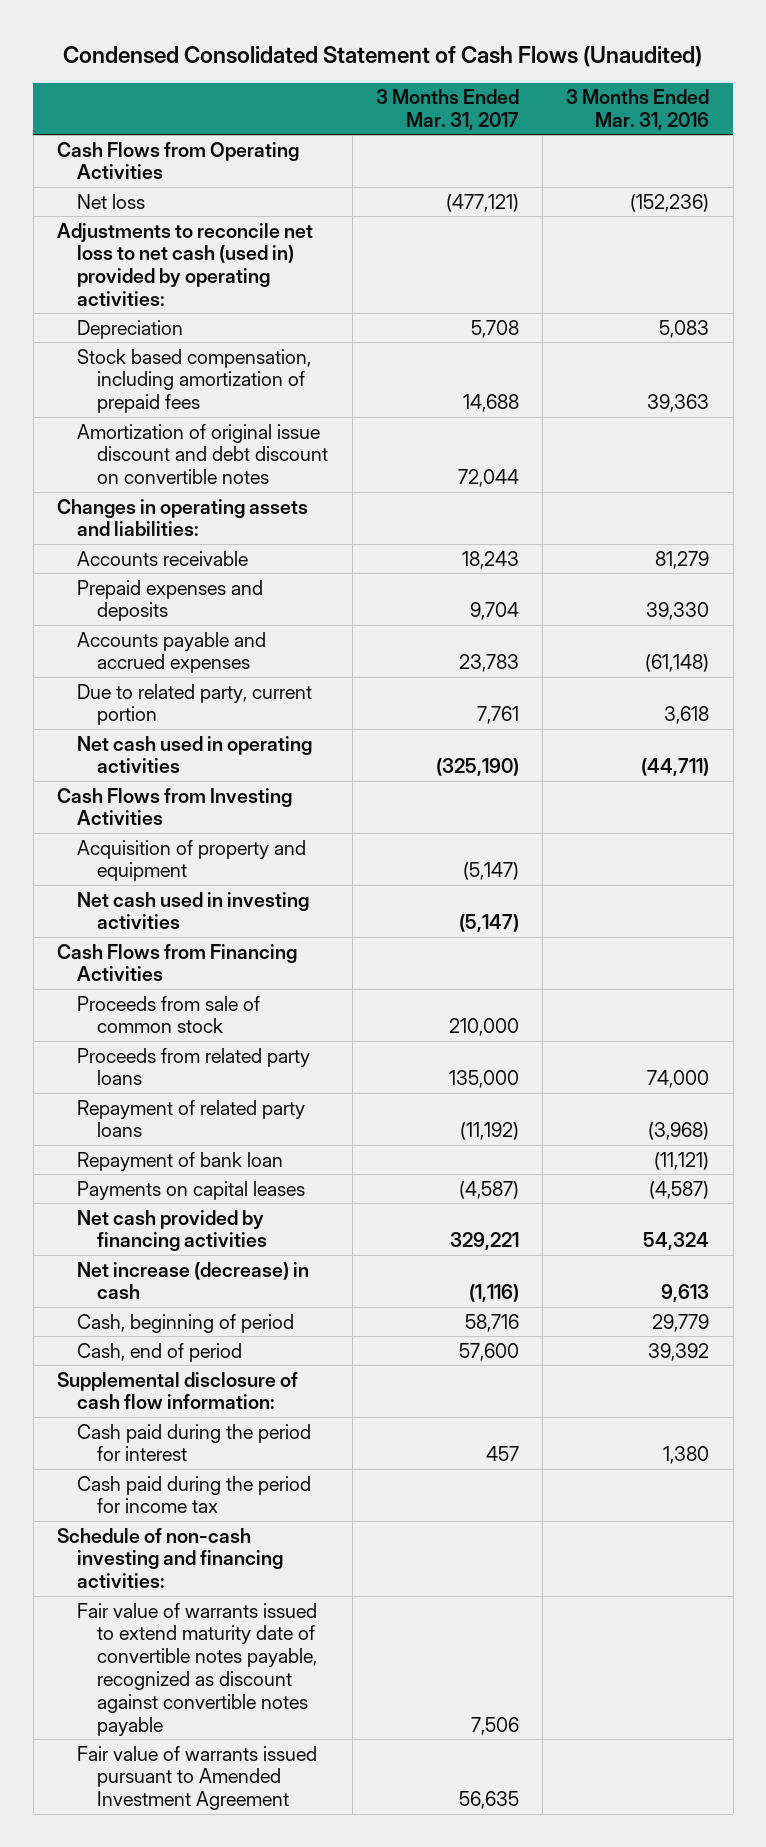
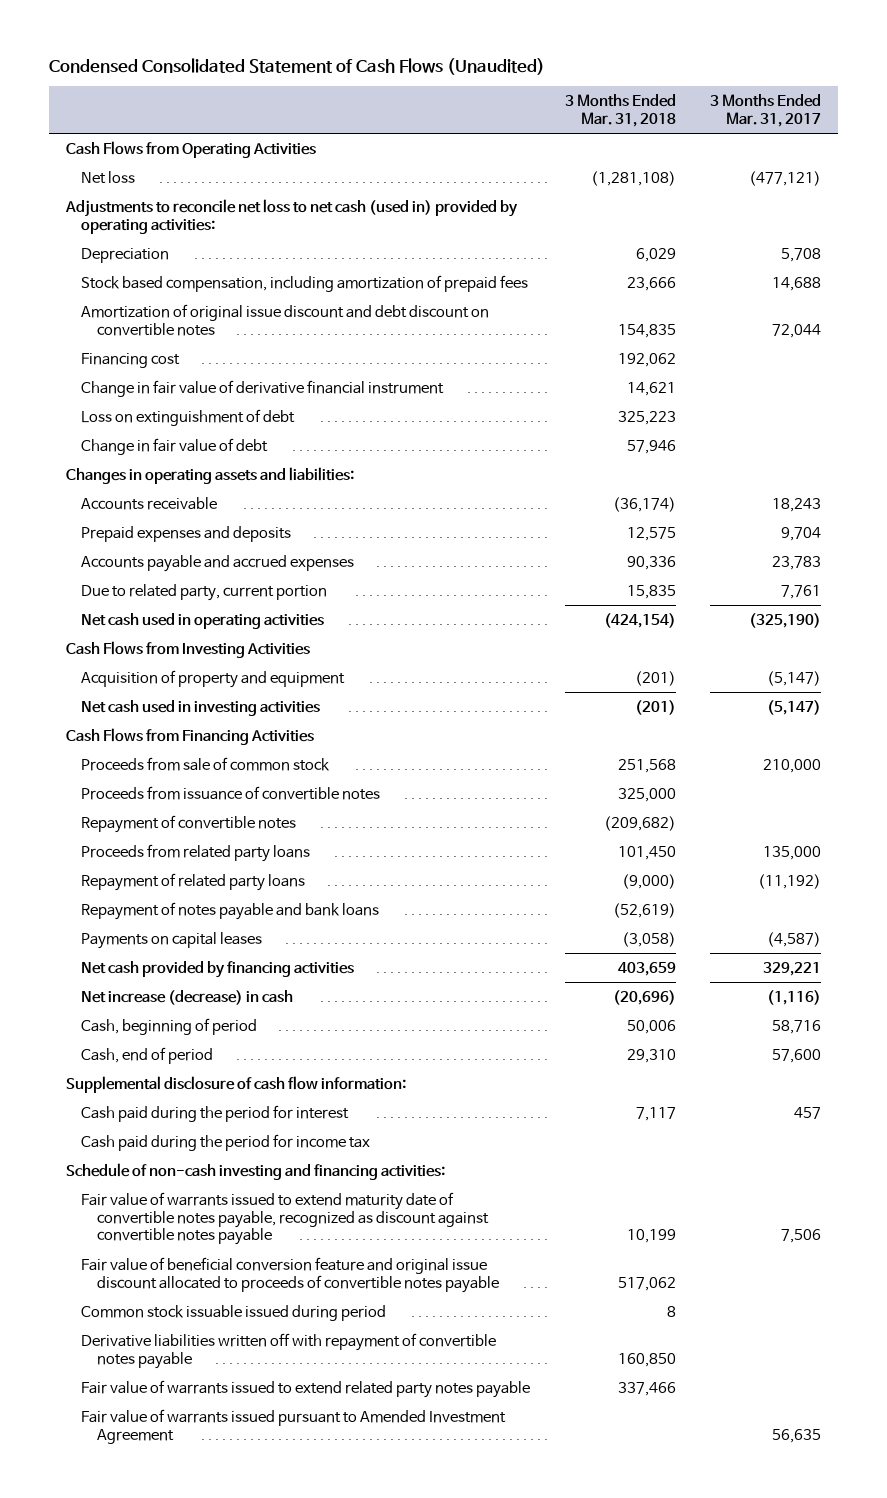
- | 3 Months Ended Mar. 31, 2017 | 3 Months Ended Mar. 31, 2016
+ | 3 Months Ended Mar. 31, 2018 | 3 Months Ended Mar. 31, 2017
+ Financing cost | 192,062 |
+ Change in fair value of derivative financial instrument | 14,621 |
+ Loss on extinguishment of debt | 325,223 |
+ Change in fair value of debt | 57,946 |
+ Proceeds from issuance of convertible notes | 325,000 |
+ Repayment of convertible notes | (209,682) |
- Repayment of bank loan | | (11,121)
+ Repayment of notes payable and bank loans | (52,619) |
+ Fair value of beneficial conversion feature and original issue discount allocated to proceeds of convertible notes payable | 517,062 |
+ Common stock issuable issued during period | 8 |
+ Derivative liabilities written off with repayment of convertible notes payable | 160,850 |
+ Fair value of warrants issued to extend related party notes payable | 337,466 |

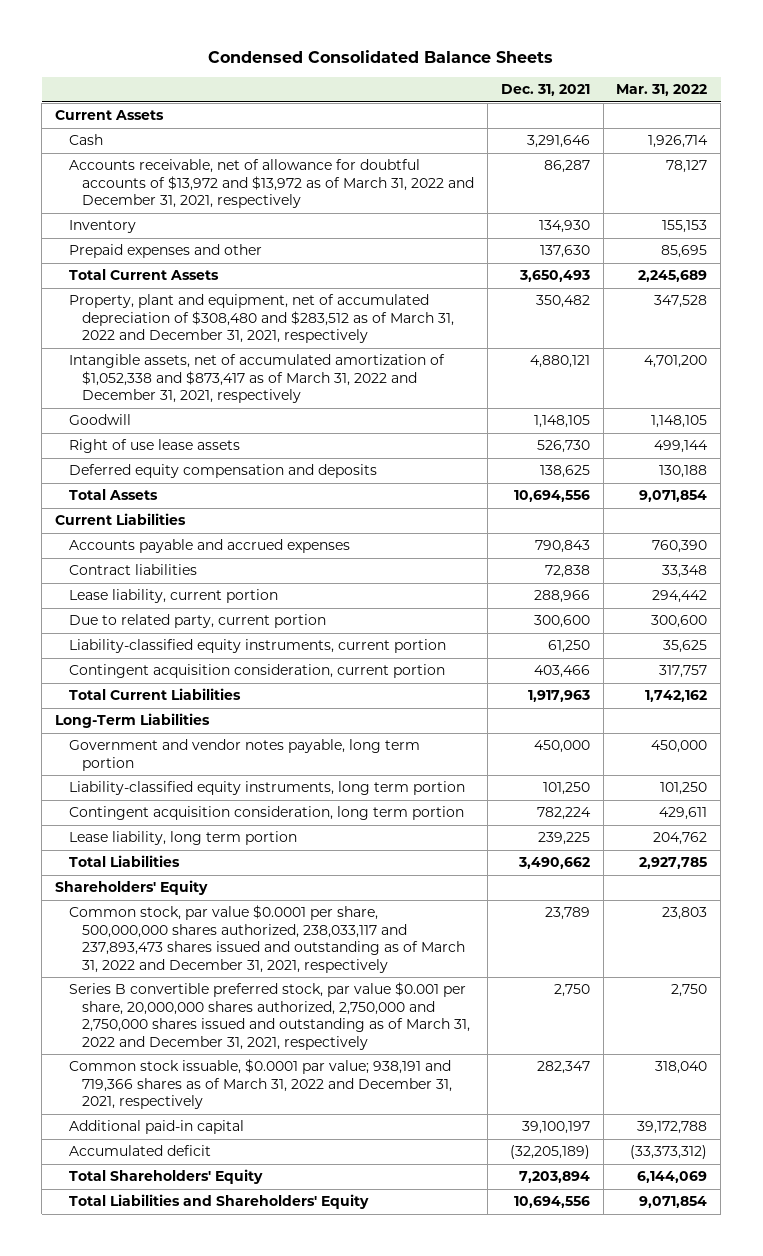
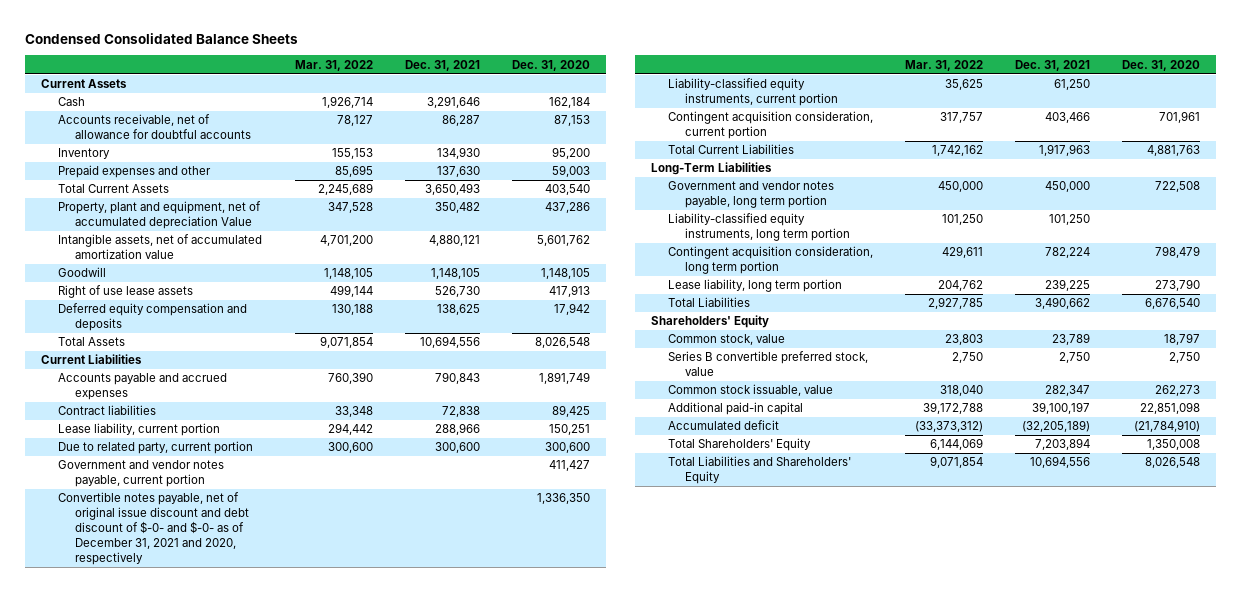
- | Dec. 31, 2021 | Mar. 31, 2022
+ | Mar. 31, 2022 | Dec. 31, 2021 | Dec. 31, 2020
- Accounts receivable, net of allowance for doubtful accounts of $13,972 and $13,972 as of March 31, 2022 and December 31, 2021, respectively | 86,287 | 78,127
+ Accounts receivable, net of allowance for doubtful accounts | 78,127 | 86,287 | 87,153
- Property, plant and equipment, net of accumulated depreciation of $308,480 and $283,512 as of March 31, 2022 and December 31, 2021, respectively | 350,482 | 347,528
- Intangible assets, net of accumulated amortization of $1,052,338 and $873,417 as of March 31, 2022 and December 31, 2021, respectively | 4,880,121 | 4,701,200
+ Property, plant and equipment, net of accumulated depreciation Value | 347,528 | 350,482 | 437,286
+ Intangible assets, net of accumulated amortization value | 4,701,200 | 4,880,121 | 5,601,762
+ Government and vendor notes payable, current portion | | | 411,427
+ Convertible notes payable, net of original issue discount and debt discount of $-0- and $-0- as of December 31, 2021 and 2020, respectively | | | 1,336,350
- Common stock, par value $0.0001 per share, 500,000,000 shares authorized, 238,033,117 and 237,893,473 shares issued and outstanding as of March 31, 2022 and December 31, 2021, respectively | 23,789 | 23,803
- Series B convertible preferred stock, par value $0.001 per share, 20,000,000 shares authorized, 2,750,000 and 2,750,000 shares issued and outstanding as of March 31, 2022 and December 31, 2021, respectively | 2,750 | 2,750
- Common stock issuable, $0.0001 par value; 938,191 and 719,366 shares as of March 31, 2022 and December 31, 2021, respectively | 282,347 | 318,040
+ Common stock, value | 23,803 | 23,789 | 18,797
+ Series B convertible preferred stock, value | 2,750 | 2,750 | 2,750
+ Common stock issuable, value | 318,040 | 282,347 | 262,273

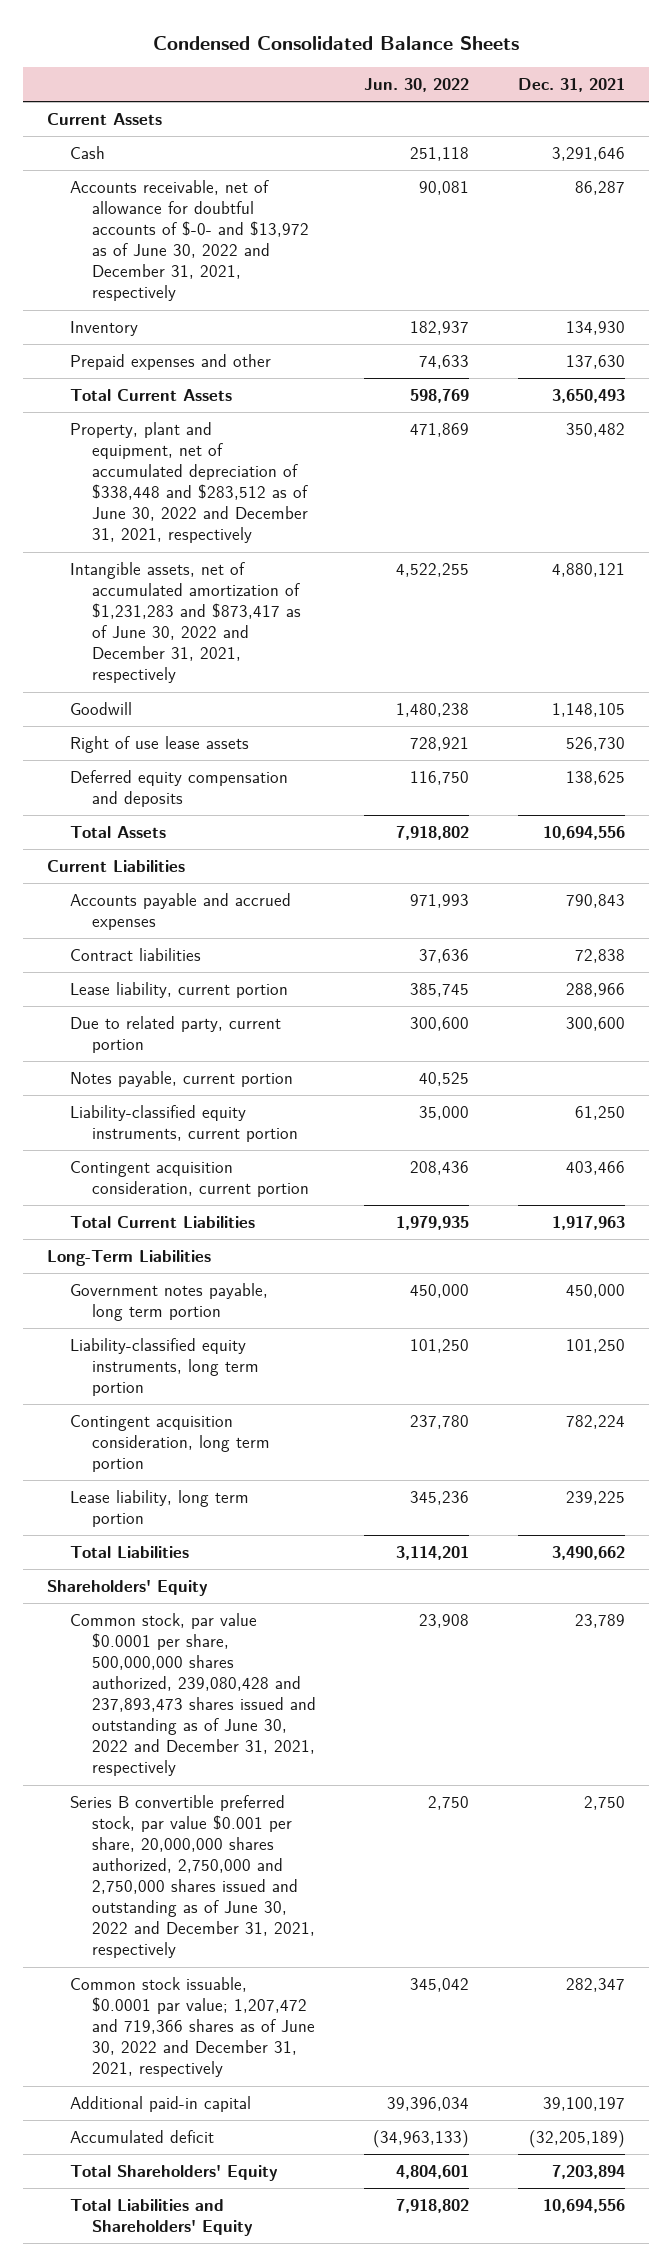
- | Mar. 31, 2022 | Dec. 31, 2021 | Dec. 31, 2020
+ | Jun. 30, 2022 | Dec. 31, 2021
- Accounts receivable, net of allowance for doubtful accounts | 78,127 | 86,287 | 87,153
+ Accounts receivable, net of allowance for doubtful accounts of $-0- and $13,972 as of June 30, 2022 and December 31, 2021, respectively | 90,081 | 86,287
- Property, plant and equipment, net of accumulated depreciation Value | 347,528 | 350,482 | 437,286
- Intangible assets, net of accumulated amortization value | 4,701,200 | 4,880,121 | 5,601,762
+ Property, plant and equipment, net of accumulated depreciation of $338,448 and $283,512 as of June 30, 2022 and December 31, 2021, respectively | 471,869 | 350,482
+ Intangible assets, net of accumulated amortization of $1,231,283 and $873,417 as of June 30, 2022 and December 31, 2021, respectively | 4,522,255 | 4,880,121
- Government and vendor notes payable, current portion | | | 411,427
- Convertible notes payable, net of original issue discount and debt discount of $-0- and $-0- as of December 31, 2021 and 2020, respectively | | | 1,336,350
+ Notes payable, current portion | 40,525 |
- Government and vendor notes payable, long term portion | 450,000 | 450,000 | 722,508
+ Government notes payable, long term portion | 450,000 | 450,000
- Common stock, value | 23,803 | 23,789 | 18,797
- Series B convertible preferred stock, value | 2,750 | 2,750 | 2,750
- Common stock issuable, value | 318,040 | 282,347 | 262,273
+ Common stock, par value $0.0001 per share, 500,000,000 shares authorized, 239,080,428 and 237,893,473 shares issued and outstanding as of June 30, 2022 and December 31, 2021, respectively | 23,908 | 23,789
+ Series B convertible preferred stock, par value $0.001 per share, 20,000,000 shares authorized, 2,750,000 and 2,750,000 shares issued and outstanding as of June 30, 2022 and December 31, 2021, respectively | 2,750 | 2,750
+ Common stock issuable, $0.0001 par value; 1,207,472 and 719,366 shares as of June 30, 2022 and December 31, 2021, respectively | 345,042 | 282,347

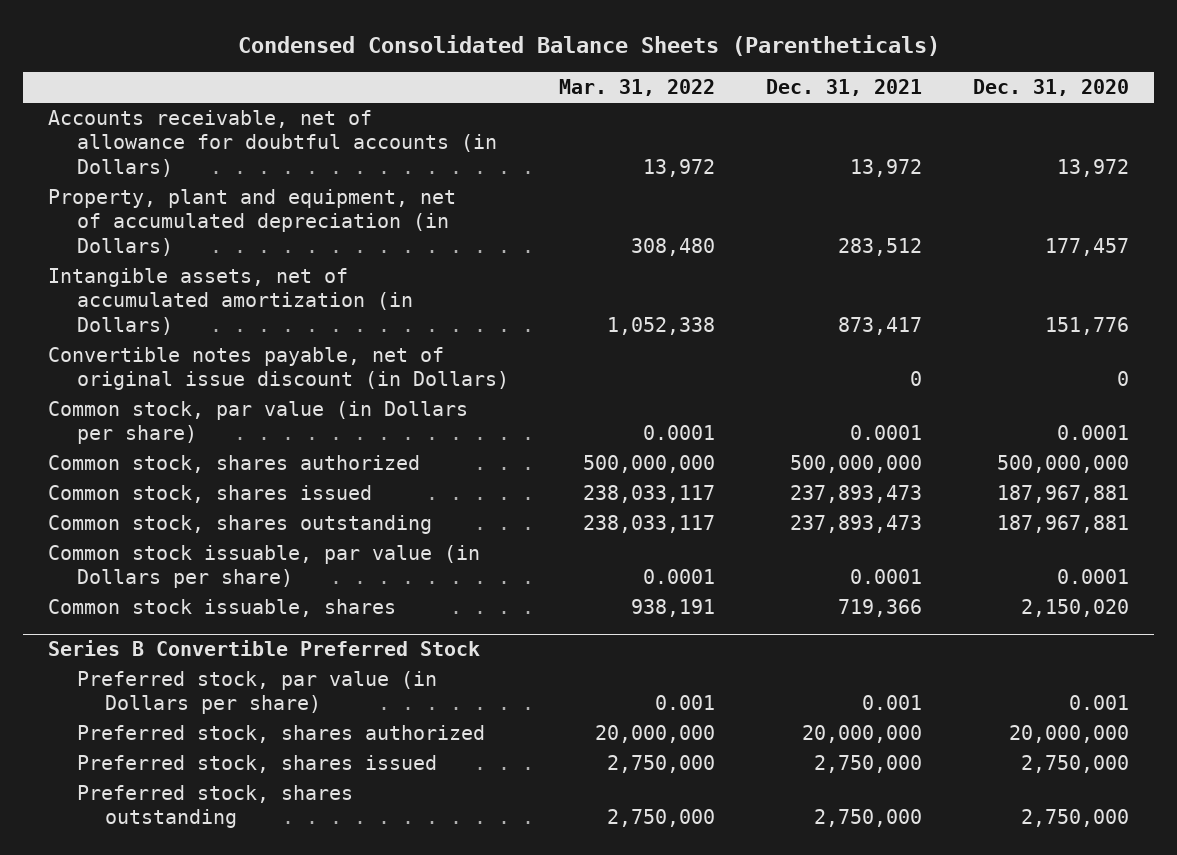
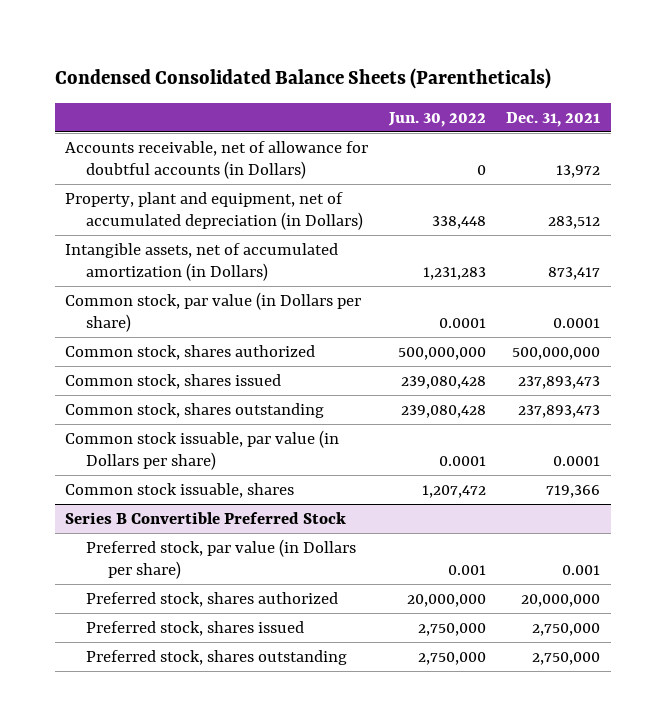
- | Mar. 31, 2022 | Dec. 31, 2021 | Dec. 31, 2020
+ | Jun. 30, 2022 | Dec. 31, 2021
- Convertible notes payable, net of original issue discount (in Dollars) | | 0 | 0

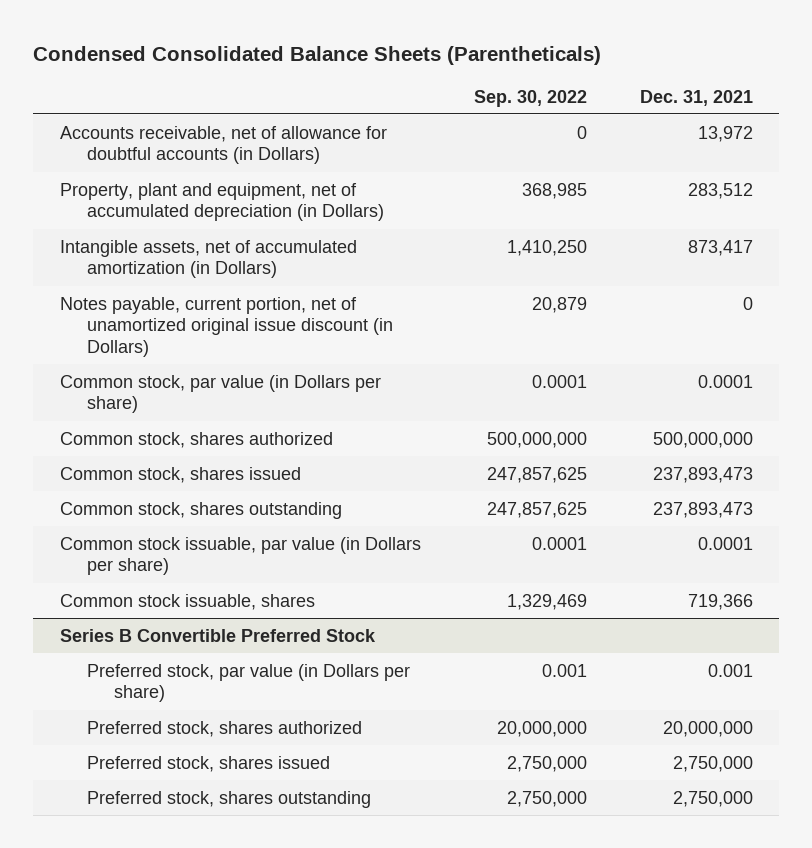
- | Jun. 30, 2022 | Dec. 31, 2021
+ | Sep. 30, 2022 | Dec. 31, 2021
+ Notes payable, current portion, net of unamortized original issue discount (in Dollars) | 20,879 | 0

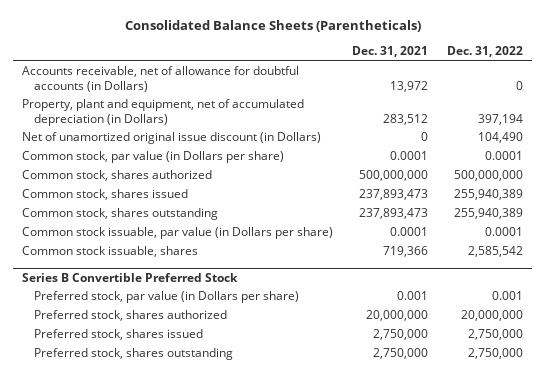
- Condensed Consolidated Balance Sheets (Parentheticals)
+ Consolidated Balance Sheets (Parentheticals)
- | Sep. 30, 2022 | Dec. 31, 2021
+ | Dec. 31, 2021 | Dec. 31, 2022
- Intangible assets, net of accumulated amortization (in Dollars) | 1,410,250 | 873,417
- Notes payable, current portion, net of unamortized original issue discount (in Dollars) | 20,879 | 0
+ Net of unamortized original issue discount (in Dollars) | 0 | 104,490

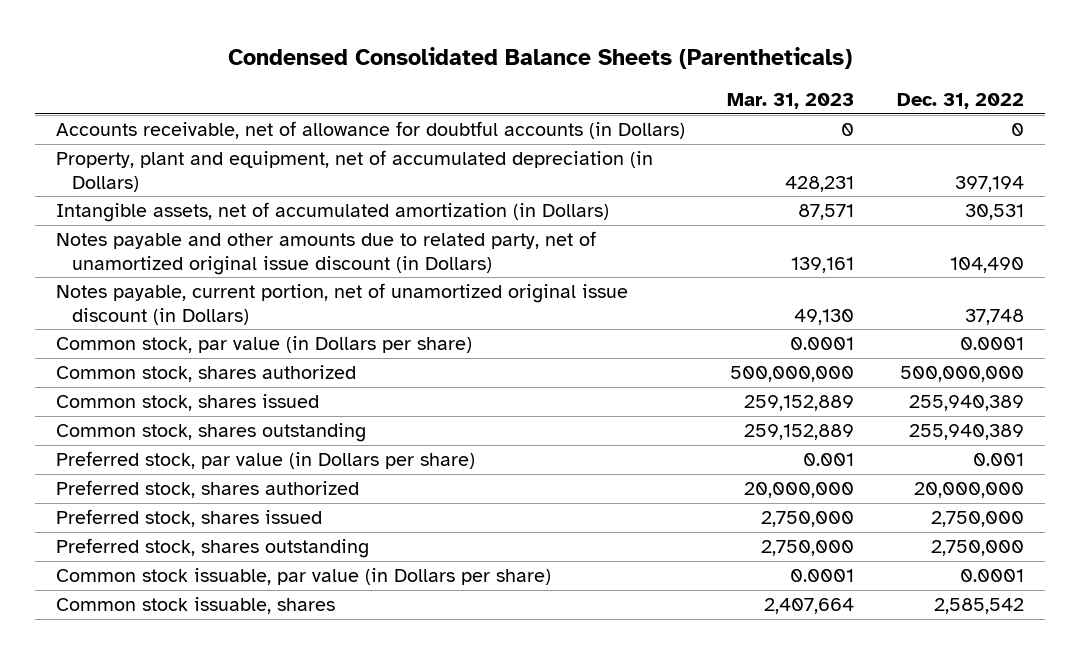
- Consolidated Balance Sheets (Parentheticals)
+ Condensed Consolidated Balance Sheets (Parentheticals)
- | Dec. 31, 2021 | Dec. 31, 2022
+ | Mar. 31, 2023 | Dec. 31, 2022
- Net of unamortized original issue discount (in Dollars) | 0 | 104,490
+ Intangible assets, net of accumulated amortization (in Dollars) | 87,571 | 30,531
+ Notes payable and other amounts due to related party, net of unamortized original issue discount (in Dollars) | 139,161 | 104,490
+ Notes payable, current portion, net of unamortized original issue discount (in Dollars) | 49,130 | 37,748
- Series B Convertible Preferred Stock
moved down: Common stock issuable, par value (in Dollars per share) | 0.0001 | 0.0001
moved down: Common stock issuable, shares | 2,407,664 | 2,585,542

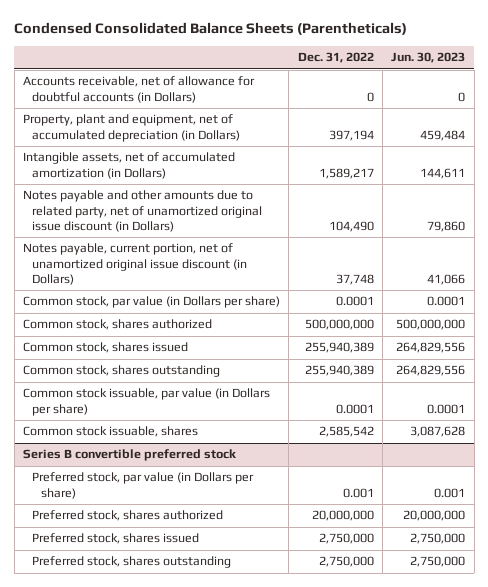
- | Mar. 31, 2023 | Dec. 31, 2022
+ | Dec. 31, 2022 | Jun. 30, 2023
- Intangible assets, net of accumulated amortization (in Dollars) | 87,571 | 30,531
+ Intangible assets, net of accumulated amortization (in Dollars) | 1,589,217 | 144,611
moved up: Common stock issuable, par value (in Dollars per share) | 0.0001 | 0.0001
moved up: Common stock issuable, shares | 2,585,542 | 3,087,628
+ Series B convertible preferred stock

